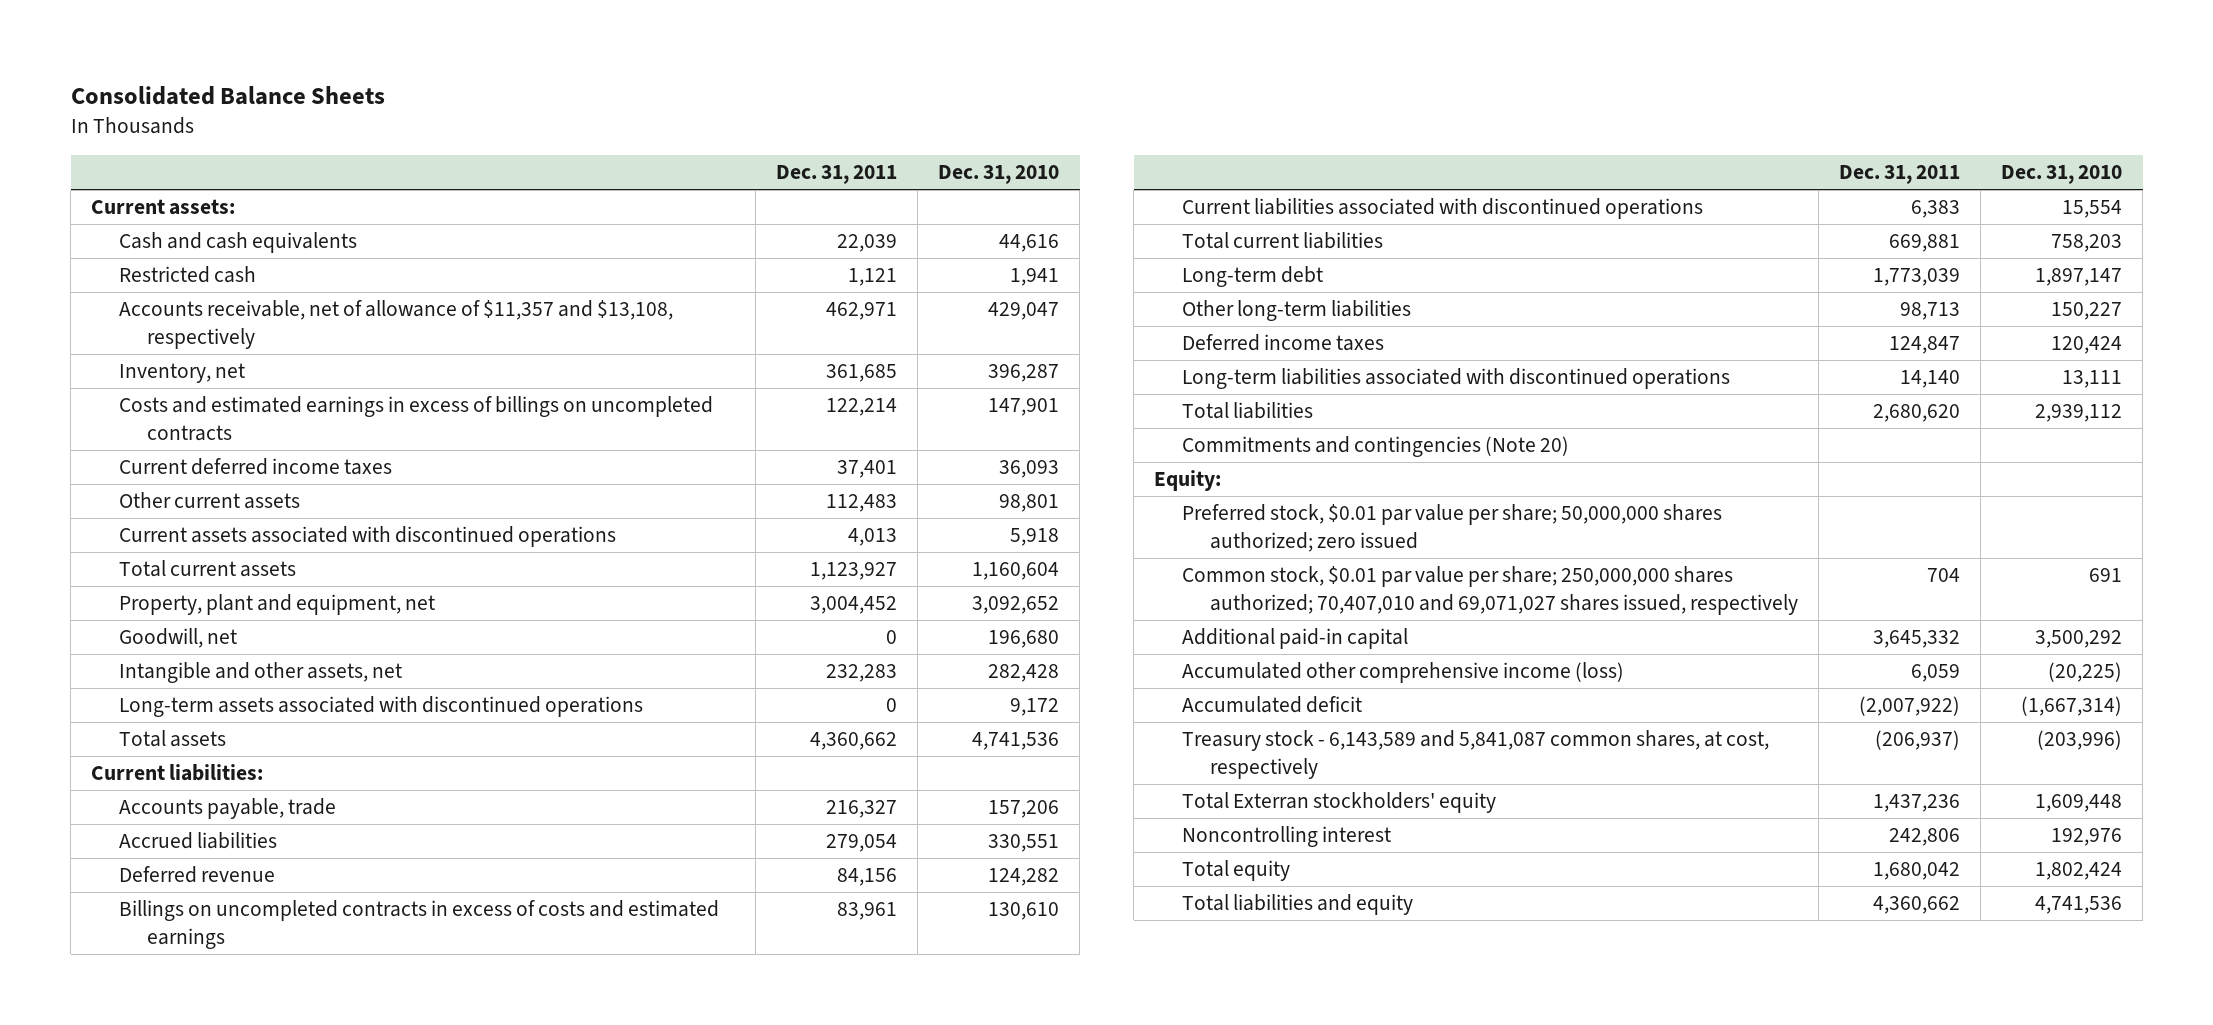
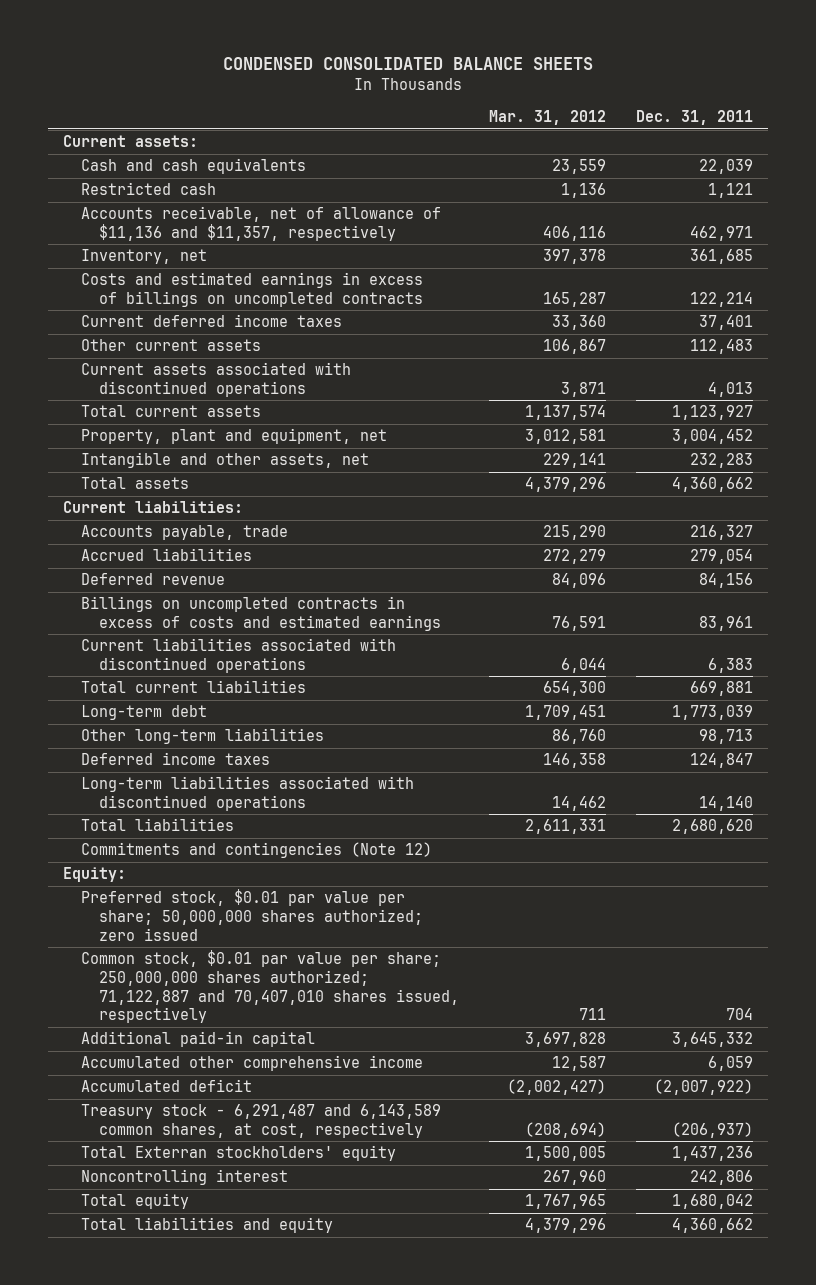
- Consolidated Balance Sheets
+ CONDENSED CONSOLIDATED BALANCE SHEETS
- | Dec. 31, 2011 | Dec. 31, 2010
+ | Mar. 31, 2012 | Dec. 31, 2011
- Accounts receivable, net of allowance of $11,357 and $13,108, respectively | 462,971 | 429,047
+ Accounts receivable, net of allowance of $11,136 and $11,357, respectively | 406,116 | 462,971
- Goodwill, net | 0 | 196,680
- Long-term assets associated with discontinued operations | 0 | 9,172
- Commitments and contingencies (Note 20)
+ Commitments and contingencies (Note 12)
- Common stock, $0.01 par value per share; 250,000,000 shares authorized; 70,407,010 and 69,071,027 shares issued, respectively | 704 | 691
+ Common stock, $0.01 par value per share; 250,000,000 shares authorized; 71,122,887 and 70,407,010 shares issued, respectively | 711 | 704
- Accumulated other comprehensive income (loss) | 6,059 | (20,225)
+ Accumulated other comprehensive income | 12,587 | 6,059
- Treasury stock - 6,143,589 and 5,841,087 common shares, at cost, respectively | (206,937) | (203,996)
+ Treasury stock - 6,291,487 and 6,143,589 common shares, at cost, respectively | (208,694) | (206,937)

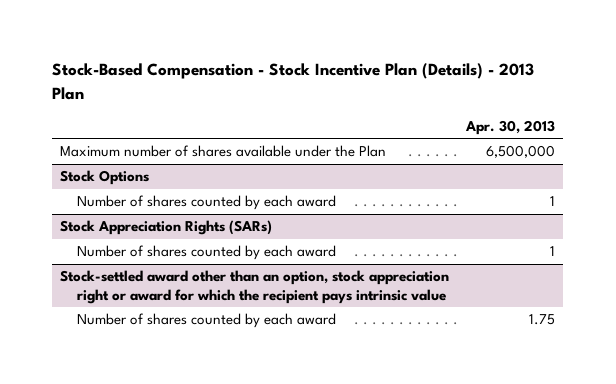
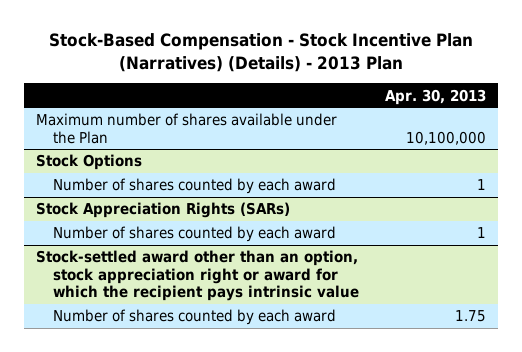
- Stock-Based Compensation - Stock Incentive Plan (Details) - 2013 Plan
+ Stock-Based Compensation - Stock Incentive Plan (Narratives) (Details) - 2013 Plan
- Maximum number of shares available under the Plan | 6,500,000
+ Maximum number of shares available under the Plan | 10,100,000

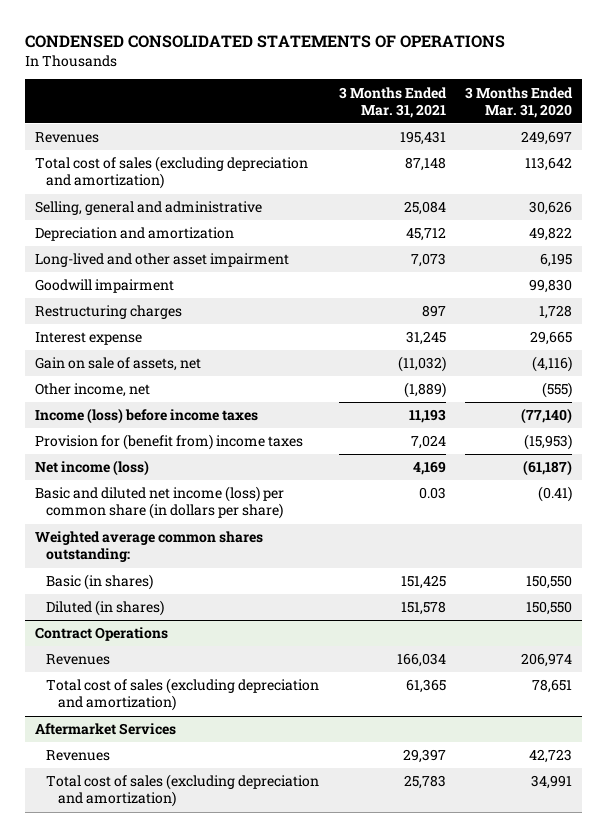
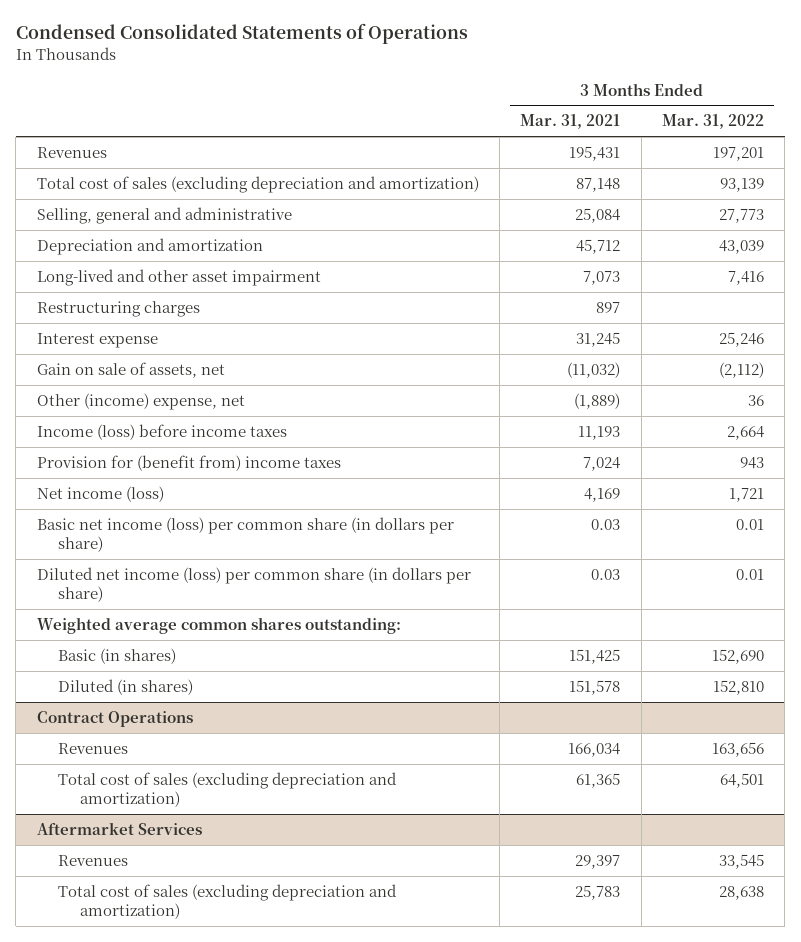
- CONDENSED CONSOLIDATED STATEMENTS OF OPERATIONS
+ Condensed Consolidated Statements of Operations
- | 3 Months Ended Mar. 31, 2021 | 3 Months Ended Mar. 31, 2020
+ | 3 Months Ended Mar. 31, 2021 | 3 Months Ended Mar. 31, 2022
- Goodwill impairment | | 99,830
- Other income, net | (1,889) | (555)
+ Other (income) expense, net | (1,889) | 36
- Basic and diluted net income (loss) per common share (in dollars per share) | 0.03 | (0.41)
+ Basic net income (loss) per common share (in dollars per share) | 0.03 | 0.01
+ Diluted net income (loss) per common share (in dollars per share) | 0.03 | 0.01

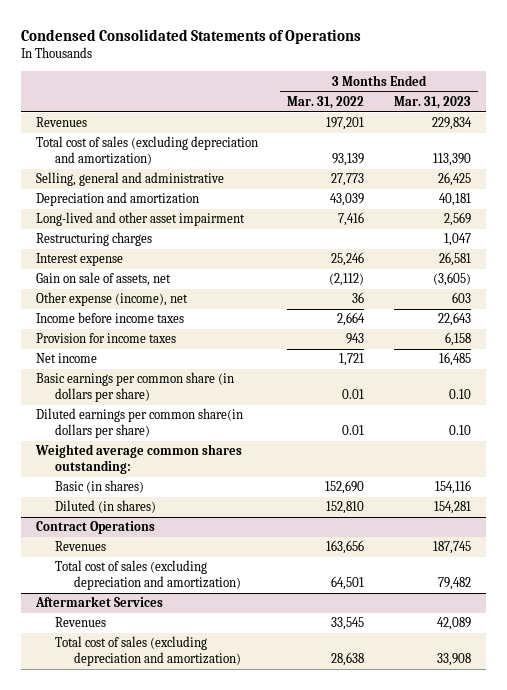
- | 3 Months Ended Mar. 31, 2021 | 3 Months Ended Mar. 31, 2022
+ | 3 Months Ended Mar. 31, 2022 | 3 Months Ended Mar. 31, 2023
- Other (income) expense, net | (1,889) | 36
- Income (loss) before income taxes | 11,193 | 2,664
- Provision for (benefit from) income taxes | 7,024 | 943
- Net income (loss) | 4,169 | 1,721
- Basic net income (loss) per common share (in dollars per share) | 0.03 | 0.01
- Diluted net income (loss) per common share (in dollars per share) | 0.03 | 0.01
+ Other expense (income), net | 36 | 603
+ Income before income taxes | 2,664 | 22,643
+ Provision for income taxes | 943 | 6,158
+ Net income | 1,721 | 16,485
+ Basic earnings per common share (in dollars per share) | 0.01 | 0.10
+ Diluted earnings per common share(in dollars per share) | 0.01 | 0.10

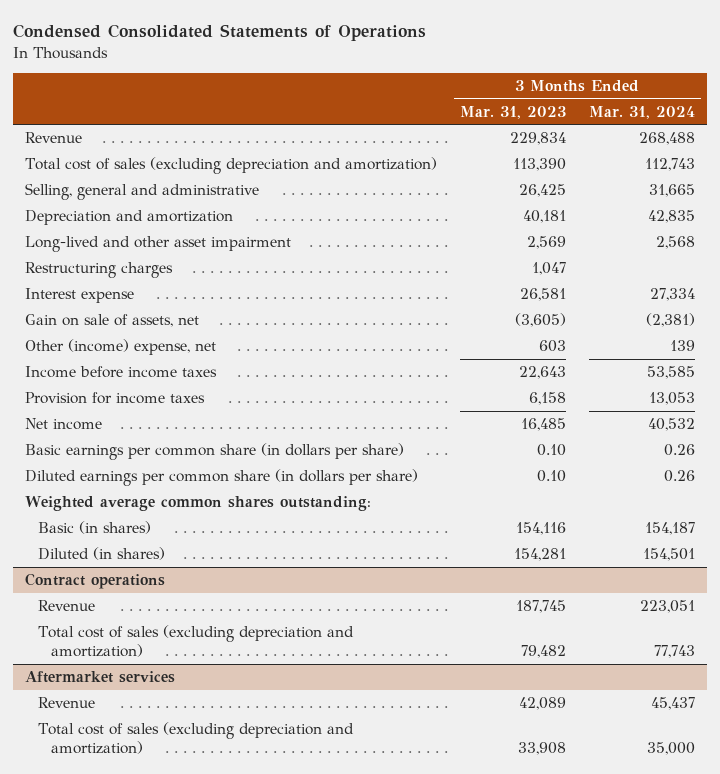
- | 3 Months Ended Mar. 31, 2022 | 3 Months Ended Mar. 31, 2023
+ | 3 Months Ended Mar. 31, 2023 | 3 Months Ended Mar. 31, 2024
- Revenues | 197,201 | 229,834
+ Revenue | 229,834 | 268,488
- Other expense (income), net | 36 | 603
+ Other (income) expense, net | 603 | 139
- Diluted earnings per common share(in dollars per share) | 0.01 | 0.10
+ Diluted earnings per common share (in dollars per share) | 0.10 | 0.26
- Contract Operations
- Revenues | 163,656 | 187,745
+ Contract operations
+ Revenue | 187,745 | 223,051
- Aftermarket Services
- Revenues | 33,545 | 42,089
+ Aftermarket services
+ Revenue | 42,089 | 45,437

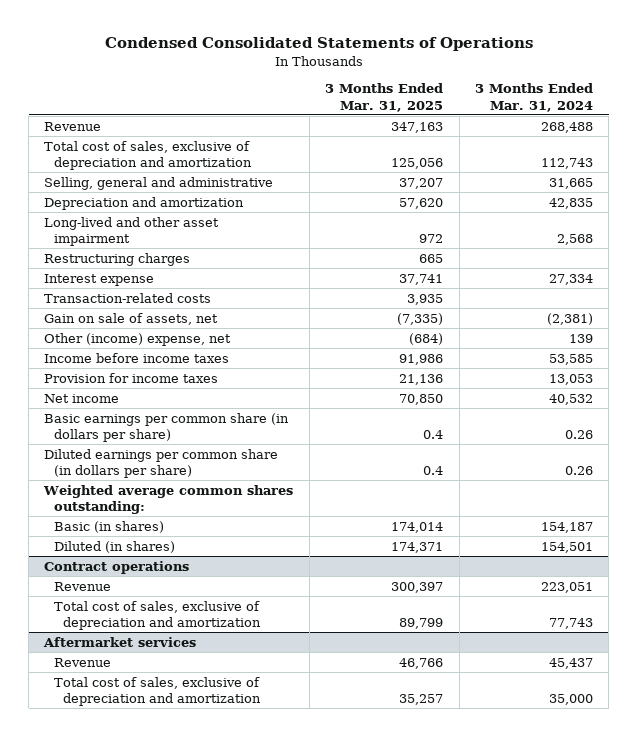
- | 3 Months Ended Mar. 31, 2023 | 3 Months Ended Mar. 31, 2024
+ | 3 Months Ended Mar. 31, 2025 | 3 Months Ended Mar. 31, 2024
- Total cost of sales (excluding depreciation and amortization) | 113,390 | 112,743
+ Total cost of sales, exclusive of depreciation and amortization | 125,056 | 112,743
+ Transaction-related costs | 3,935 |
@ Contract operations
- Total cost of sales (excluding depreciation and amortization) | 79,482 | 77,743
+ Total cost of sales, exclusive of depreciation and amortization | 89,799 | 77,743
@ Aftermarket services
- Total cost of sales (excluding depreciation and amortization) | 33,908 | 35,000
+ Total cost of sales, exclusive of depreciation and amortization | 35,257 | 35,000

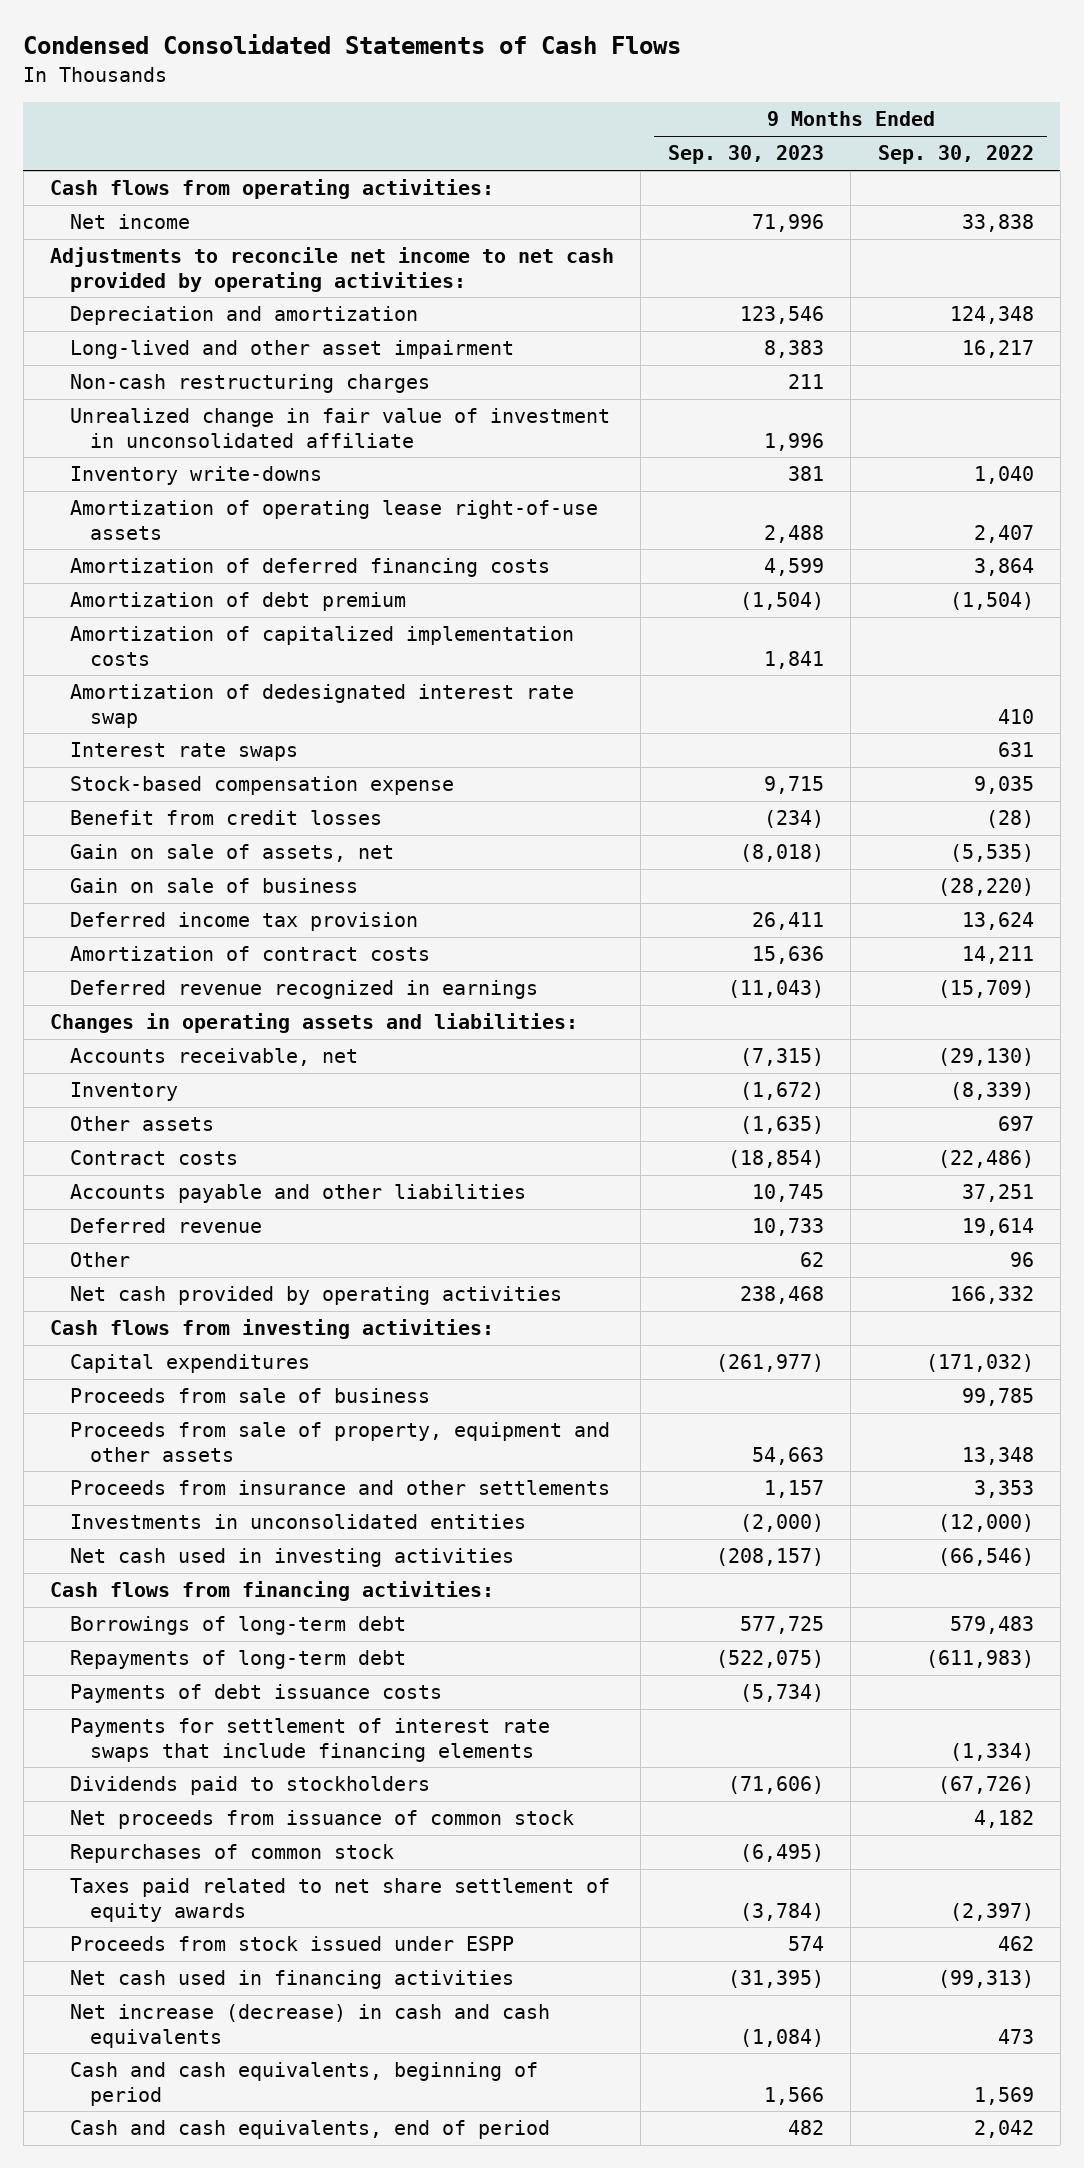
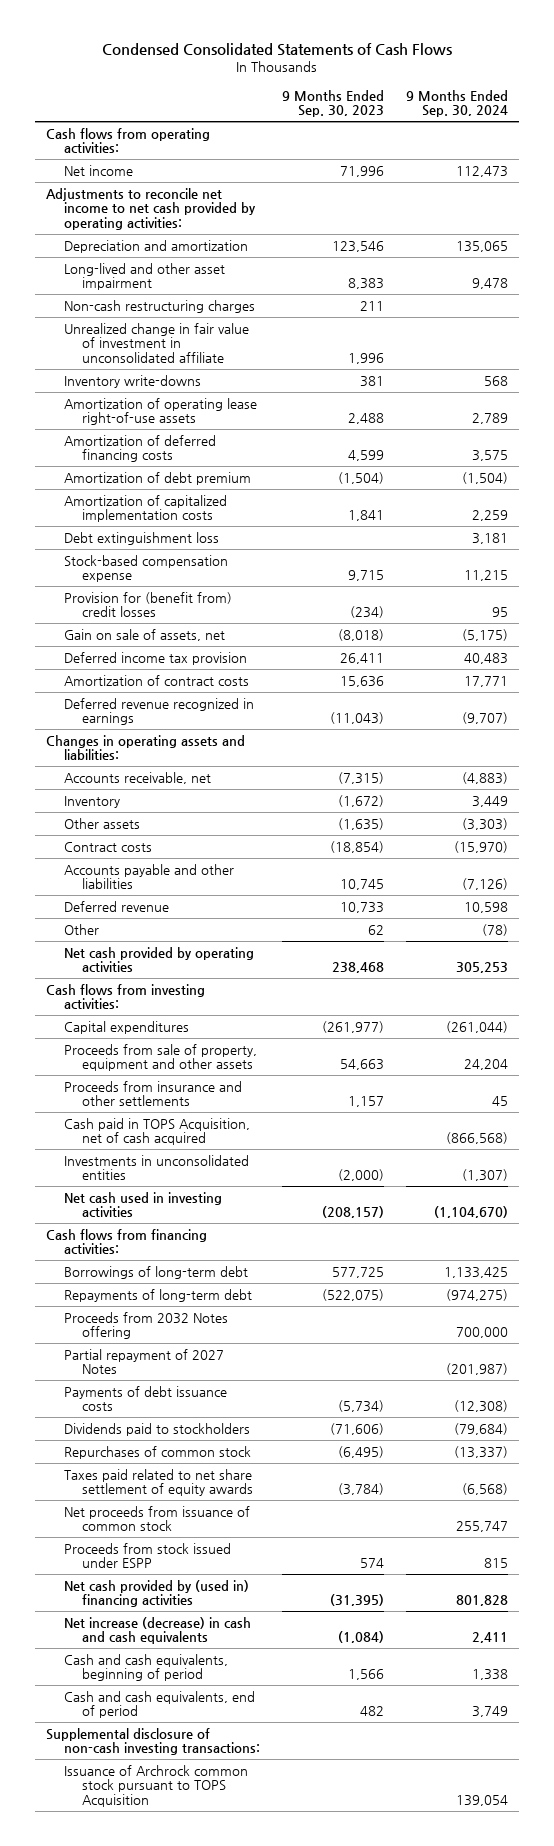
- | 9 Months Ended Sep. 30, 2023 | 9 Months Ended Sep. 30, 2022
+ | 9 Months Ended Sep. 30, 2023 | 9 Months Ended Sep. 30, 2024
- Amortization of dedesignated interest rate swap | | 410
- Interest rate swaps | | 631
+ Debt extinguishment loss | | 3,181
- Benefit from credit losses | (234) | (28)
+ Provision for (benefit from) credit losses | (234) | 95
- Gain on sale of business | | (28,220)
- Proceeds from sale of business | | 99,785
+ Cash paid in TOPS Acquisition, net of cash acquired | | (866,568)
+ Proceeds from 2032 Notes offering | | 700,000
+ Partial repayment of 2027 Notes | | (201,987)
- Payments for settlement of interest rate swaps that include financing elements | | (1,334)
moved down: Net proceeds from issuance of common stock | | 255,747
- Net cash used in financing activities | (31,395) | (99,313)
+ Net cash provided by (used in) financing activities | (31,395) | 801,828
+ Supplemental disclosure of non-cash investing transactions:
+ Issuance of Archrock common stock pursuant to TOPS Acquisition | | 139,054

